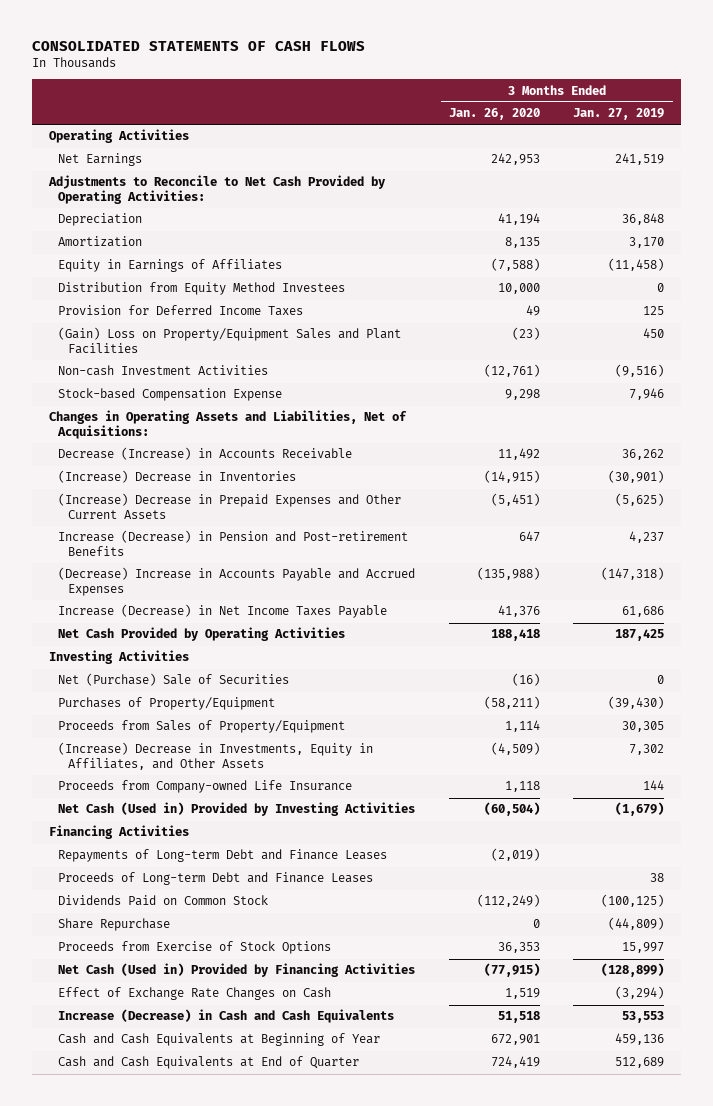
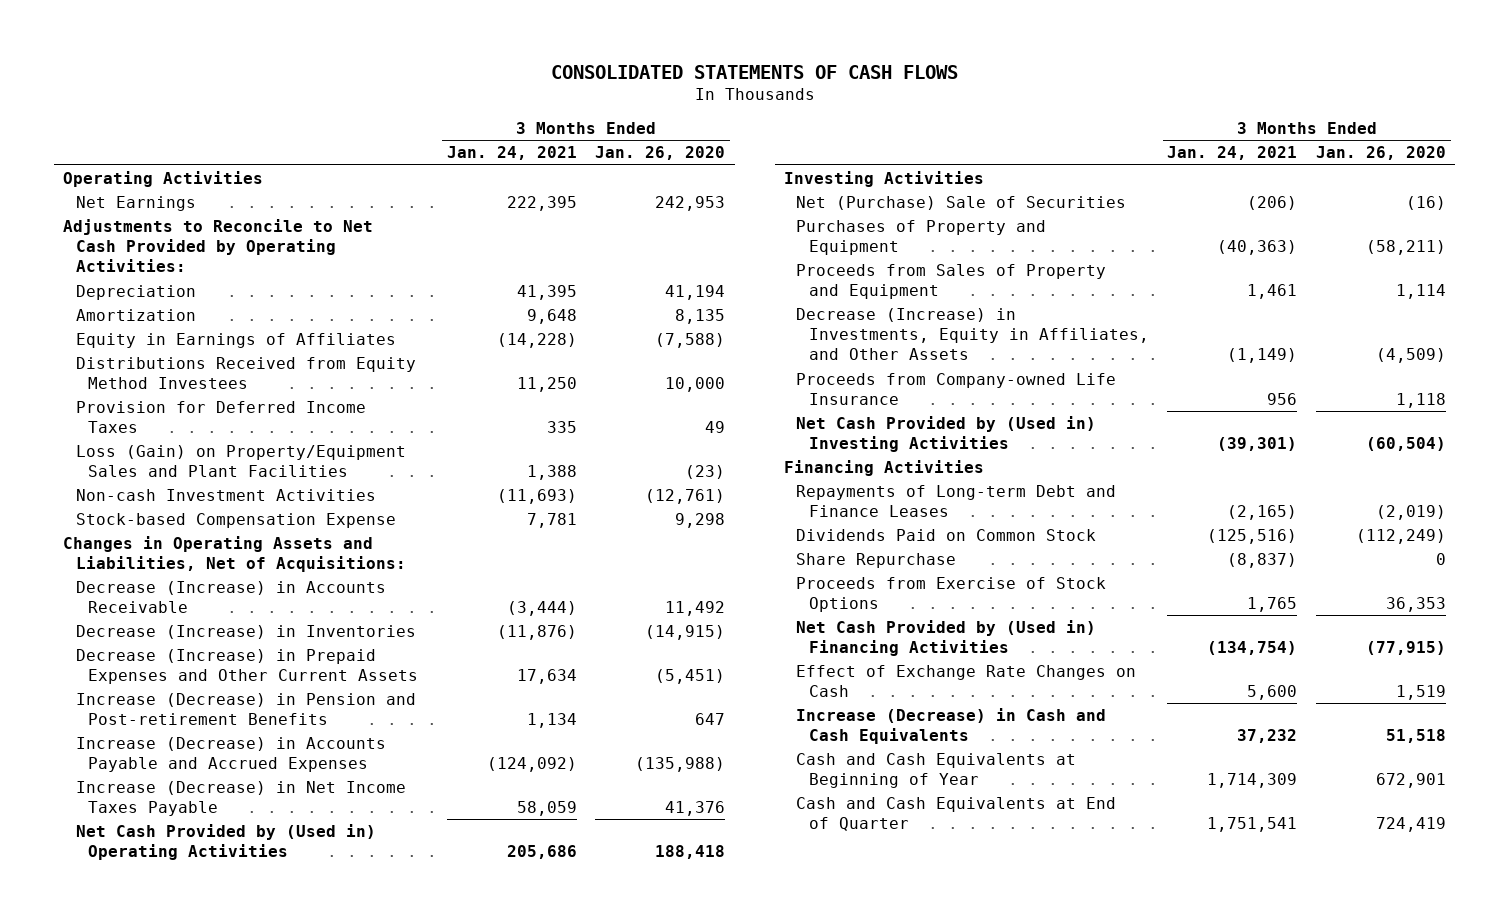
- | 3 Months Ended Jan. 26, 2020 | 3 Months Ended Jan. 27, 2019
+ | 3 Months Ended Jan. 24, 2021 | 3 Months Ended Jan. 26, 2020
- Distribution from Equity Method Investees | 10,000 | 0
+ Distributions Received from Equity Method Investees | 11,250 | 10,000
- (Gain) Loss on Property/Equipment Sales and Plant Facilities | (23) | 450
+ Loss (Gain) on Property/Equipment Sales and Plant Facilities | 1,388 | (23)
- (Increase) Decrease in Inventories | (14,915) | (30,901)
- (Increase) Decrease in Prepaid Expenses and Other Current Assets | (5,451) | (5,625)
+ Decrease (Increase) in Inventories | (11,876) | (14,915)
+ Decrease (Increase) in Prepaid Expenses and Other Current Assets | 17,634 | (5,451)
- (Decrease) Increase in Accounts Payable and Accrued Expenses | (135,988) | (147,318)
+ Increase (Decrease) in Accounts Payable and Accrued Expenses | (124,092) | (135,988)
- Net Cash Provided by Operating Activities | 188,418 | 187,425
+ Net Cash Provided by (Used in) Operating Activities | 205,686 | 188,418
- Purchases of Property/Equipment | (58,211) | (39,430)
- Proceeds from Sales of Property/Equipment | 1,114 | 30,305
- (Increase) Decrease in Investments, Equity in Affiliates, and Other Assets | (4,509) | 7,302
+ Purchases of Property and Equipment | (40,363) | (58,211)
+ Proceeds from Sales of Property and Equipment | 1,461 | 1,114
+ Decrease (Increase) in Investments, Equity in Affiliates, and Other Assets | (1,149) | (4,509)
- Net Cash (Used in) Provided by Investing Activities | (60,504) | (1,679)
+ Net Cash Provided by (Used in) Investing Activities | (39,301) | (60,504)
- Proceeds of Long-term Debt and Finance Leases | | 38
- Net Cash (Used in) Provided by Financing Activities | (77,915) | (128,899)
+ Net Cash Provided by (Used in) Financing Activities | (134,754) | (77,915)

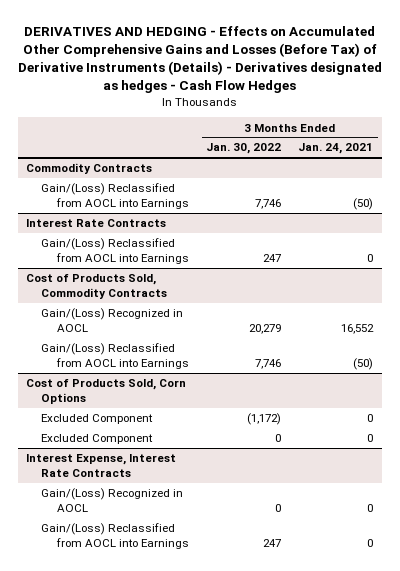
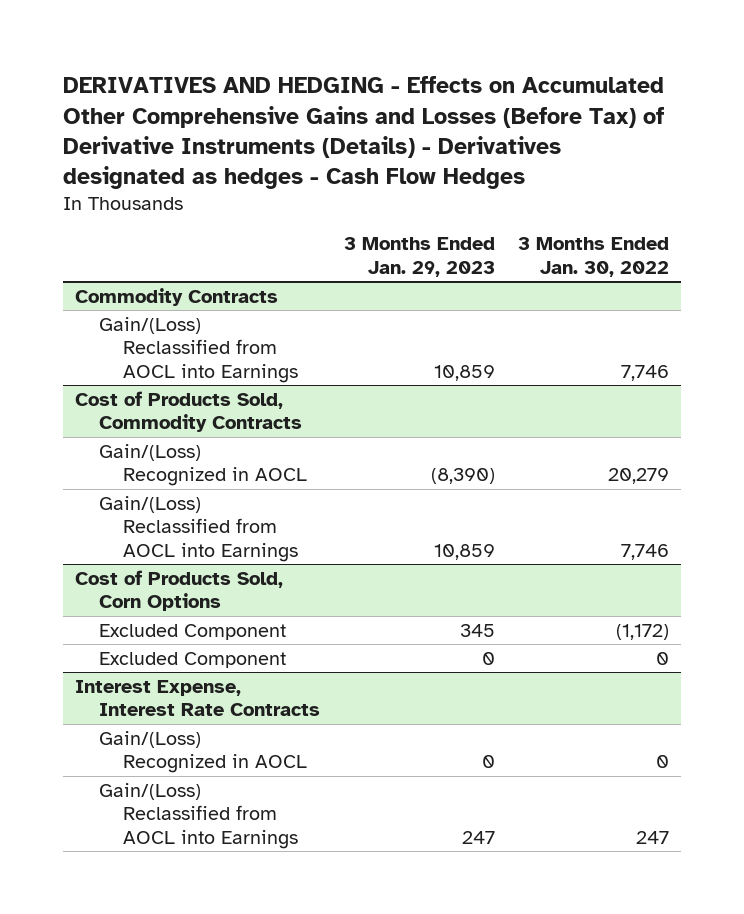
- | 3 Months Ended Jan. 30, 2022 | 3 Months Ended Jan. 24, 2021
+ | 3 Months Ended Jan. 29, 2023 | 3 Months Ended Jan. 30, 2022
- Interest Rate Contracts
- Gain/(Loss) Reclassified from AOCL into Earnings | 247 | 0

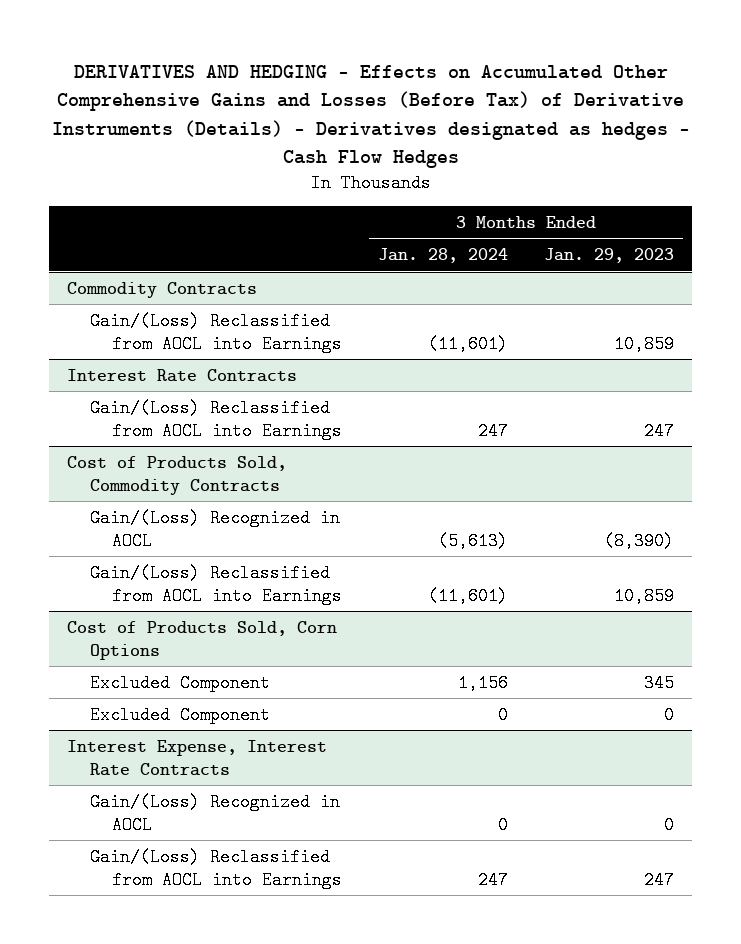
- | 3 Months Ended Jan. 29, 2023 | 3 Months Ended Jan. 30, 2022
+ | 3 Months Ended Jan. 28, 2024 | 3 Months Ended Jan. 29, 2023
+ Interest Rate Contracts
+ Gain/(Loss) Reclassified from AOCL into Earnings | 247 | 247

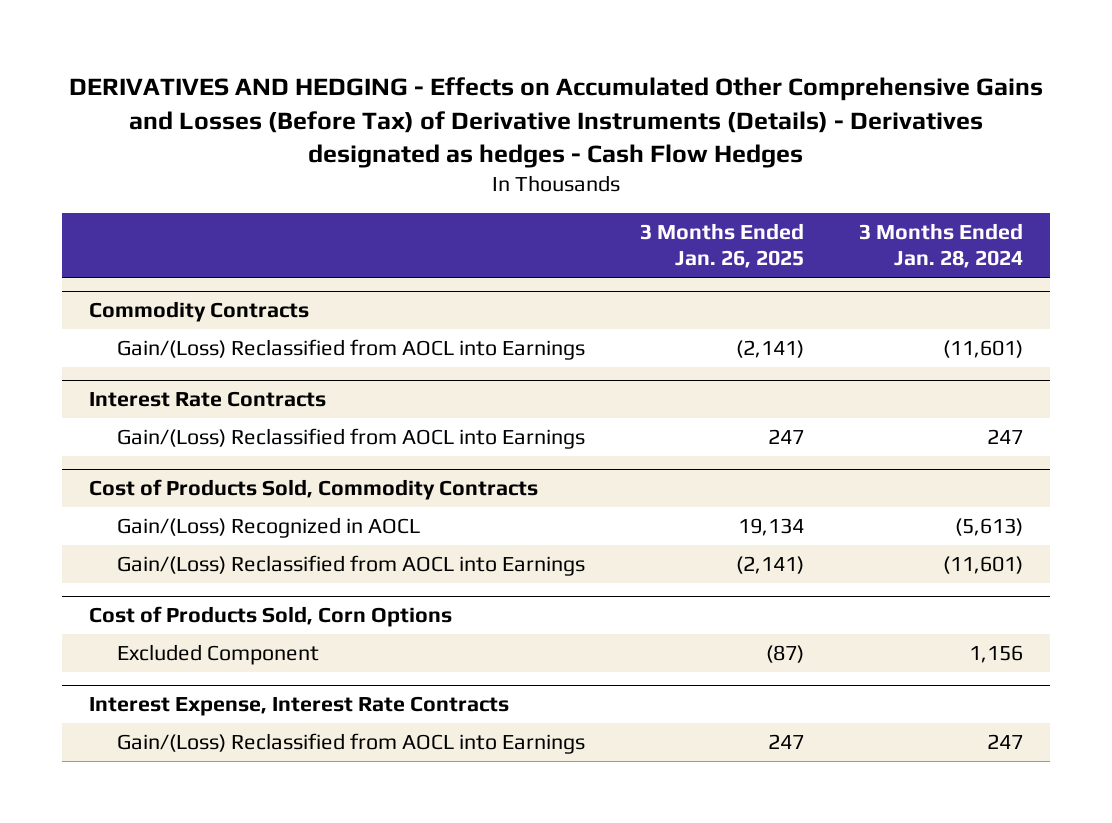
- | 3 Months Ended Jan. 28, 2024 | 3 Months Ended Jan. 29, 2023
+ | 3 Months Ended Jan. 26, 2025 | 3 Months Ended Jan. 28, 2024
@ Cost of Products Sold, Corn Options
- Excluded Component | 0 | 0
@ Interest Expense, Interest Rate Contracts
- Gain/(Loss) Recognized in AOCL | 0 | 0

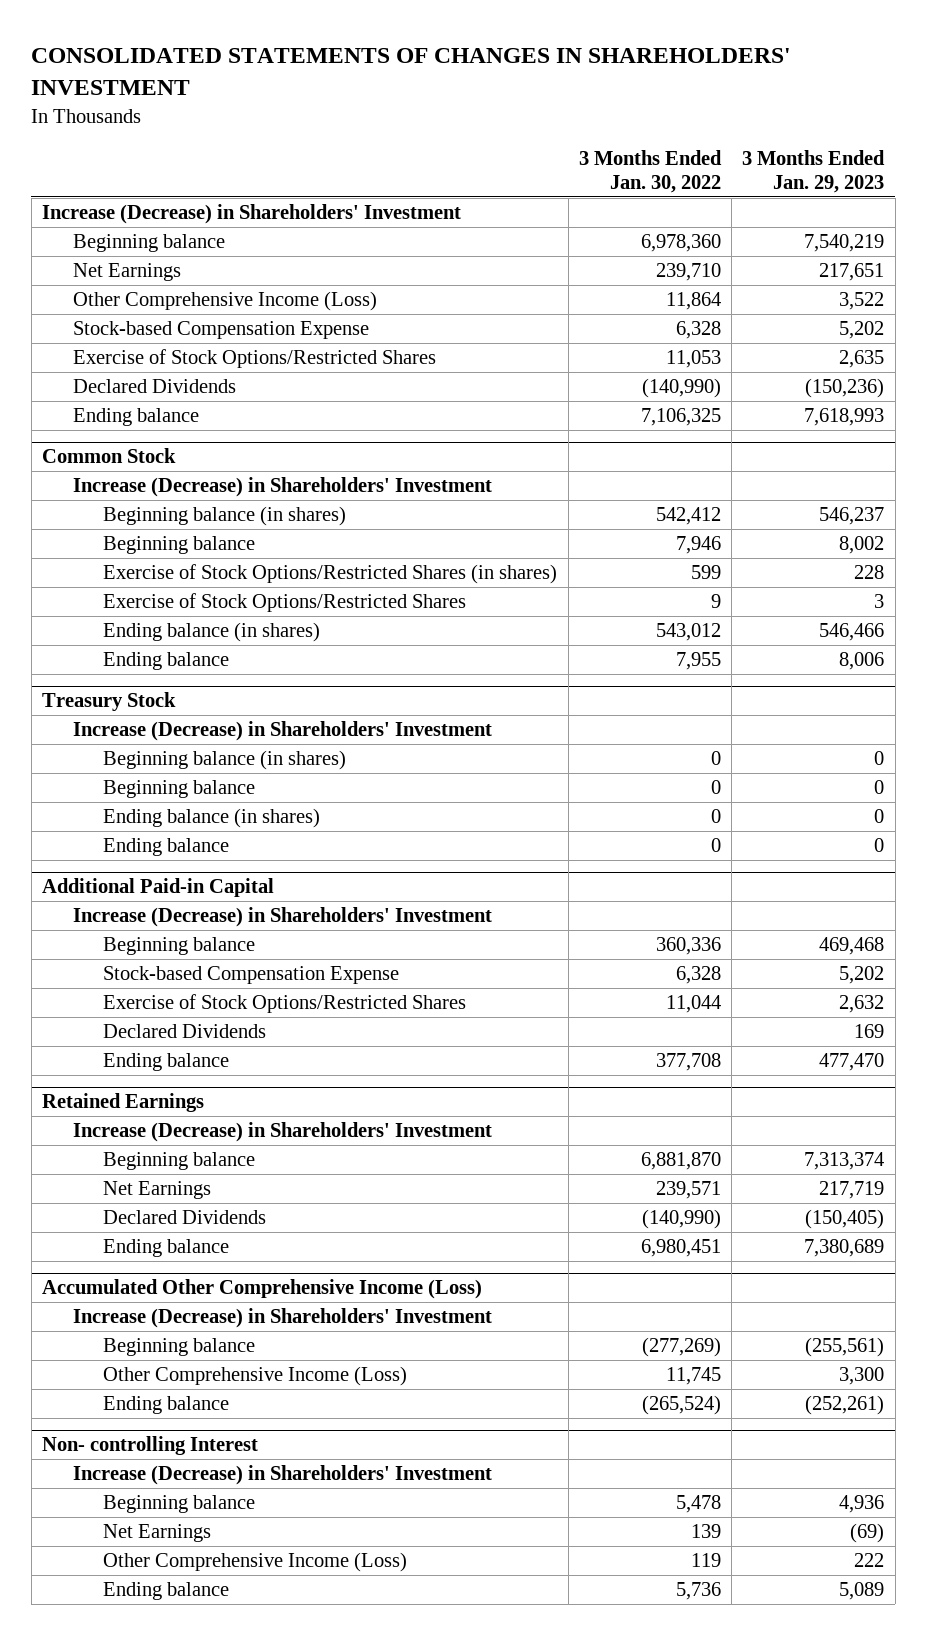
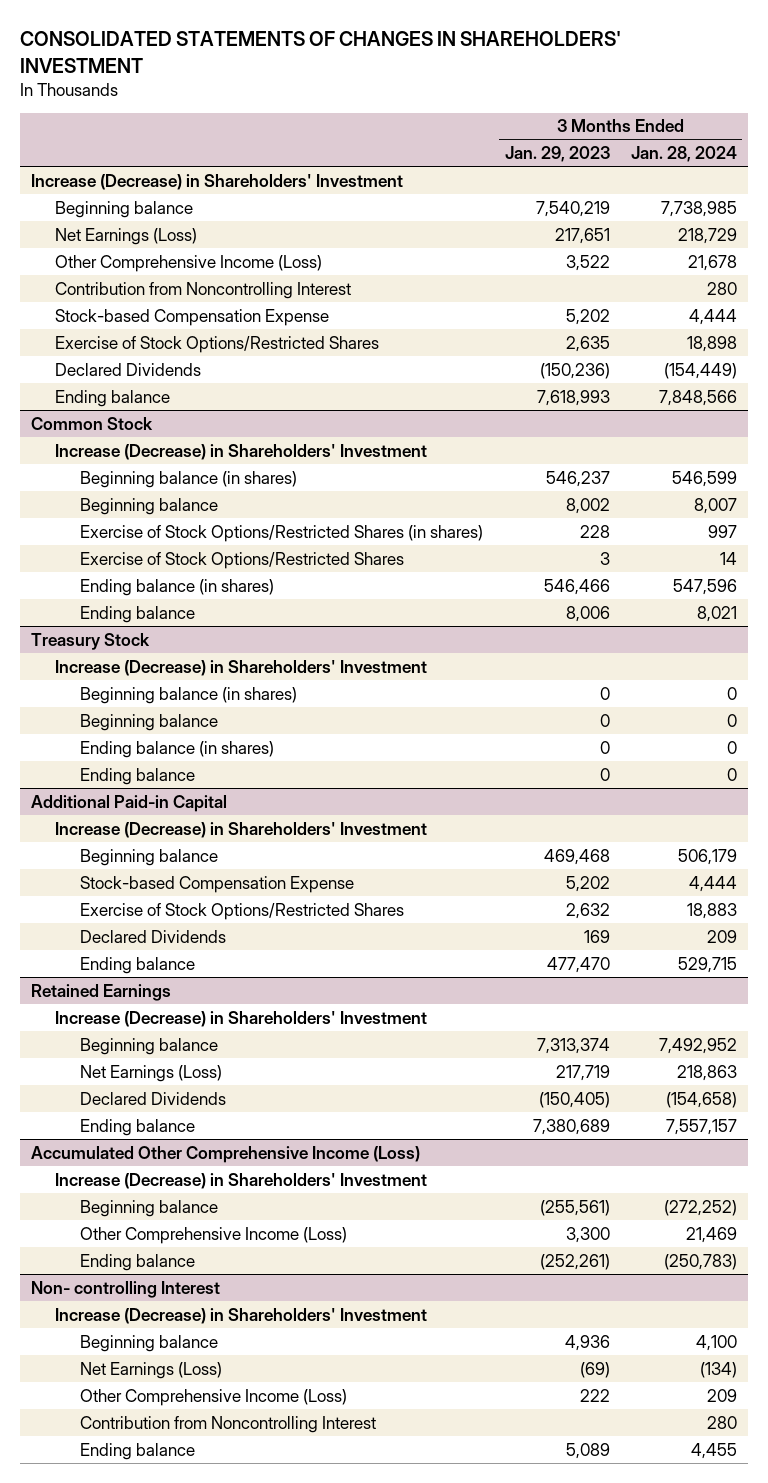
- | 3 Months Ended Jan. 30, 2022 | 3 Months Ended Jan. 29, 2023
+ | 3 Months Ended Jan. 29, 2023 | 3 Months Ended Jan. 28, 2024
- Net Earnings | 239,710 | 217,651
+ Net Earnings (Loss) | 217,651 | 218,729
+ Contribution from Noncontrolling Interest | | 280
@ Retained Earnings
- Net Earnings | 239,571 | 217,719
+ Net Earnings (Loss) | 217,719 | 218,863
@ Non- controlling Interest
- Net Earnings | 139 | (69)
+ Net Earnings (Loss) | (69) | (134)
+ Contribution from Noncontrolling Interest | | 280

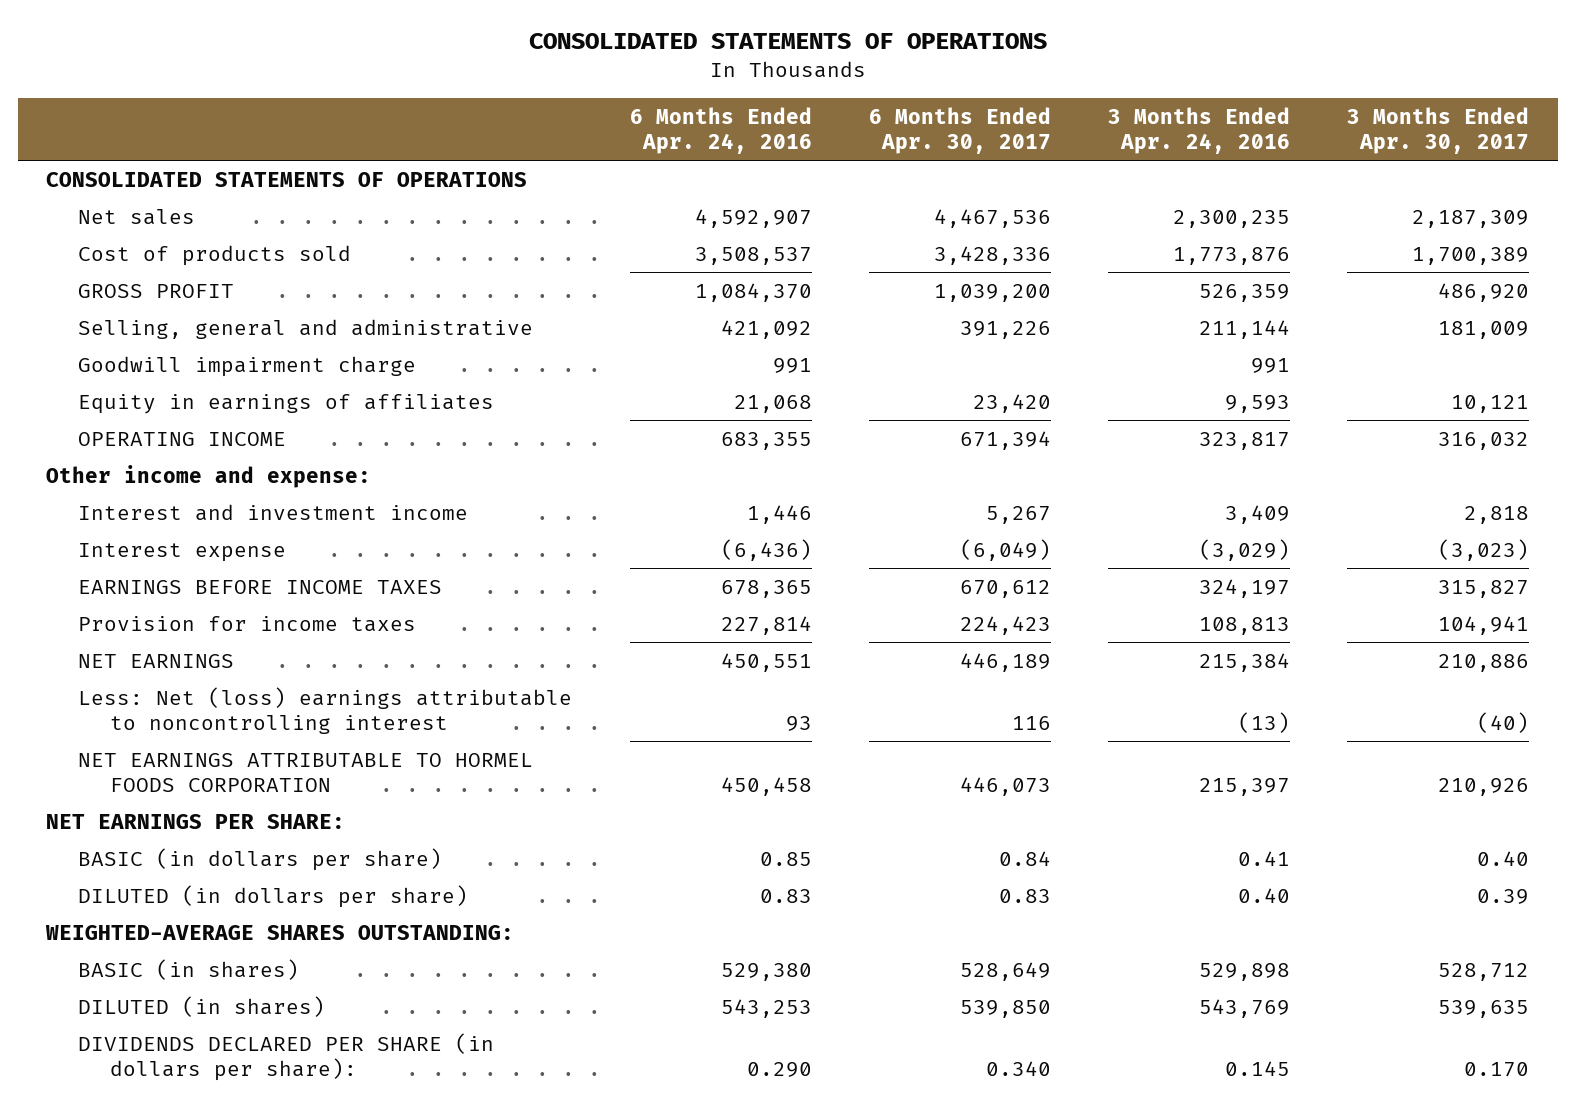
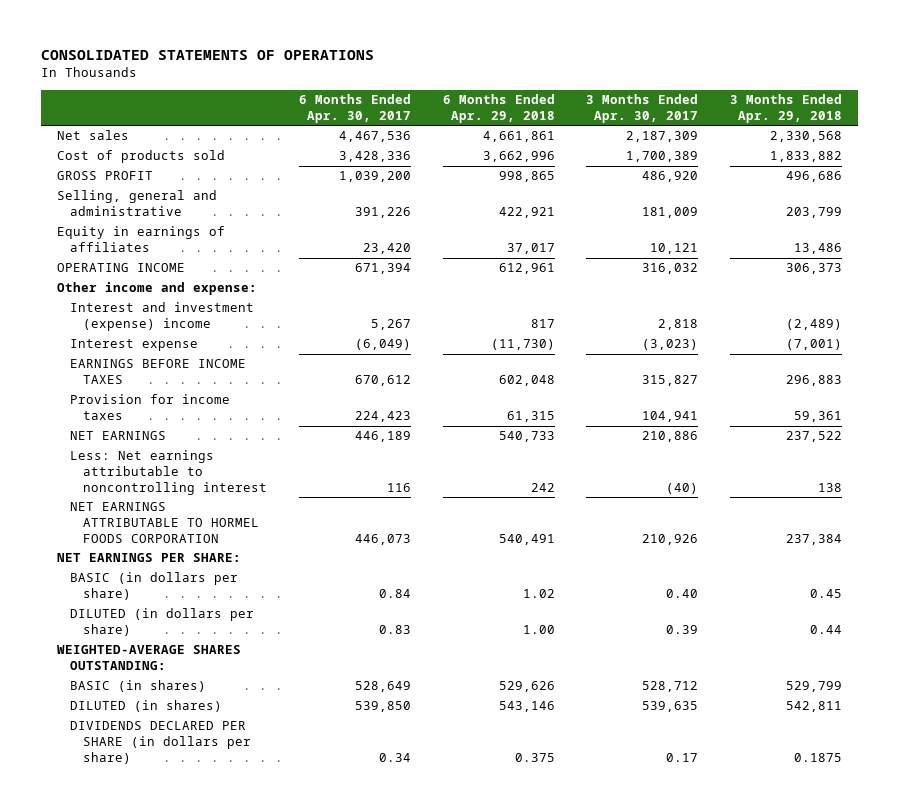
- | 6 Months Ended Apr. 24, 2016 | 6 Months Ended Apr. 30, 2017 | 3 Months Ended Apr. 24, 2016 | 3 Months Ended Apr. 30, 2017
+ | 6 Months Ended Apr. 30, 2017 | 6 Months Ended Apr. 29, 2018 | 3 Months Ended Apr. 30, 2017 | 3 Months Ended Apr. 29, 2018
- CONSOLIDATED STATEMENTS OF OPERATIONS
- Goodwill impairment charge | 991 | | 991 |
- Interest and investment income | 1,446 | 5,267 | 3,409 | 2,818
+ Interest and investment (expense) income | 5,267 | 817 | 2,818 | (2,489)
- Less: Net (loss) earnings attributable to noncontrolling interest | 93 | 116 | (13) | (40)
+ Less: Net earnings attributable to noncontrolling interest | 116 | 242 | (40) | 138
- DIVIDENDS DECLARED PER SHARE (in dollars per share): | 0.290 | 0.340 | 0.145 | 0.170
+ DIVIDENDS DECLARED PER SHARE (in dollars per share) | 0.34 | 0.375 | 0.17 | 0.1875

